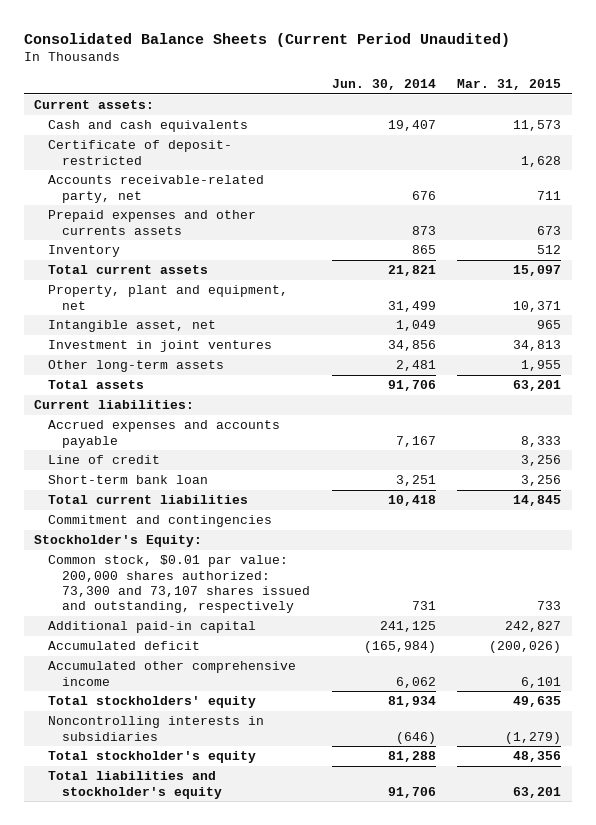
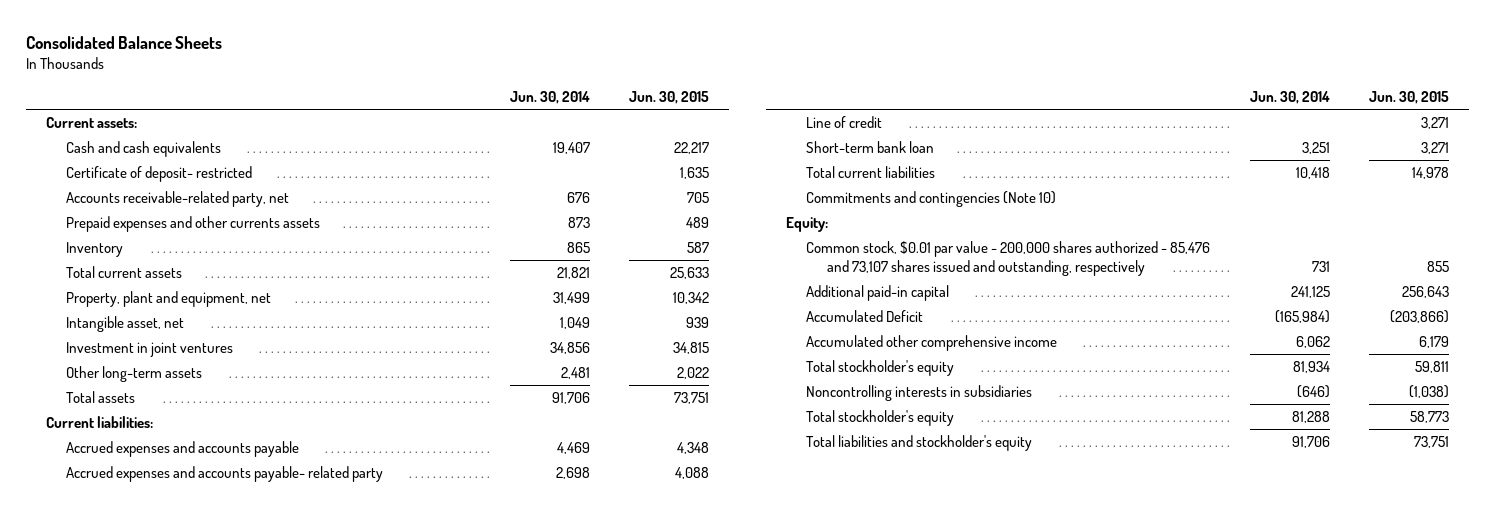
- Consolidated Balance Sheets (Current Period Unaudited)
+ Consolidated Balance Sheets
- | Jun. 30, 2014 | Mar. 31, 2015
+ | Jun. 30, 2014 | Jun. 30, 2015
- Accrued expenses and accounts payable | 7,167 | 8,333
+ Accrued expenses and accounts payable | 4,469 | 4,348
+ Accrued expenses and accounts payable- related party | 2,698 | 4,088
- Commitment and contingencies
- Stockholder's Equity:
- Common stock, $0.01 par value: 200,000 shares authorized: 73,300 and 73,107 shares issued and outstanding, respectively | 731 | 733
+ Commitments and contingencies (Note 10)
+ Equity:
+ Common stock, $0.01 par value - 200,000 shares authorized - 85,476 and 73,107 shares issued and outstanding, respectively | 731 | 855
- Accumulated deficit | (165,984) | (200,026)
+ Accumulated Deficit | (165,984) | (203,866)
- Total stockholders' equity | 81,934 | 49,635
+ Total stockholder's equity | 81,934 | 59,811

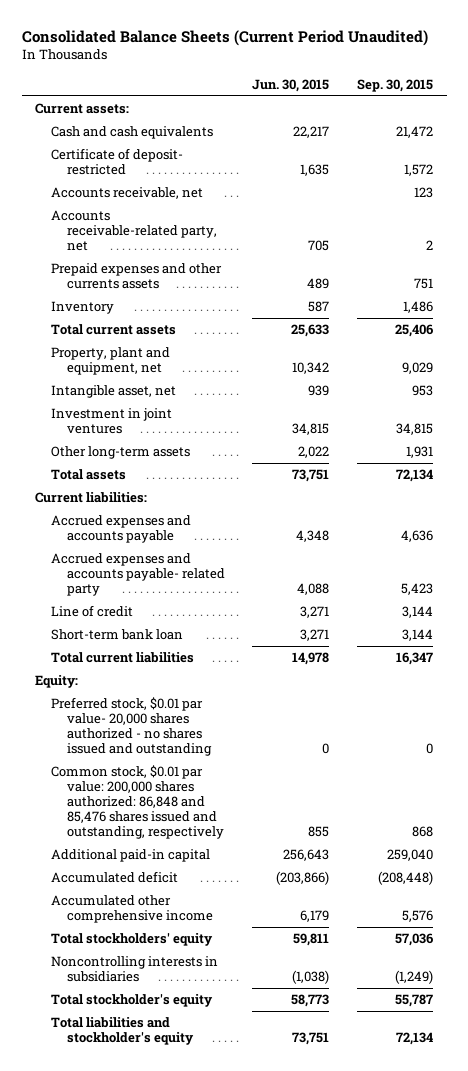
- Consolidated Balance Sheets
+ Consolidated Balance Sheets (Current Period Unaudited)
- | Jun. 30, 2014 | Jun. 30, 2015
+ | Jun. 30, 2015 | Sep. 30, 2015
+ Accounts receivable, net | | 123
- Commitments and contingencies (Note 10)
- Common stock, $0.01 par value - 200,000 shares authorized - 85,476 and 73,107 shares issued and outstanding, respectively | 731 | 855
+ Preferred stock, $0.01 par value- 20,000 shares authorized - no shares issued and outstanding | 0 | 0
+ Common stock, $0.01 par value: 200,000 shares authorized: 86,848 and 85,476 shares issued and outstanding, respectively | 855 | 868
- Accumulated Deficit | (165,984) | (203,866)
+ Accumulated deficit | (203,866) | (208,448)
- Total stockholder's equity | 81,934 | 59,811
+ Total stockholders' equity | 59,811 | 57,036

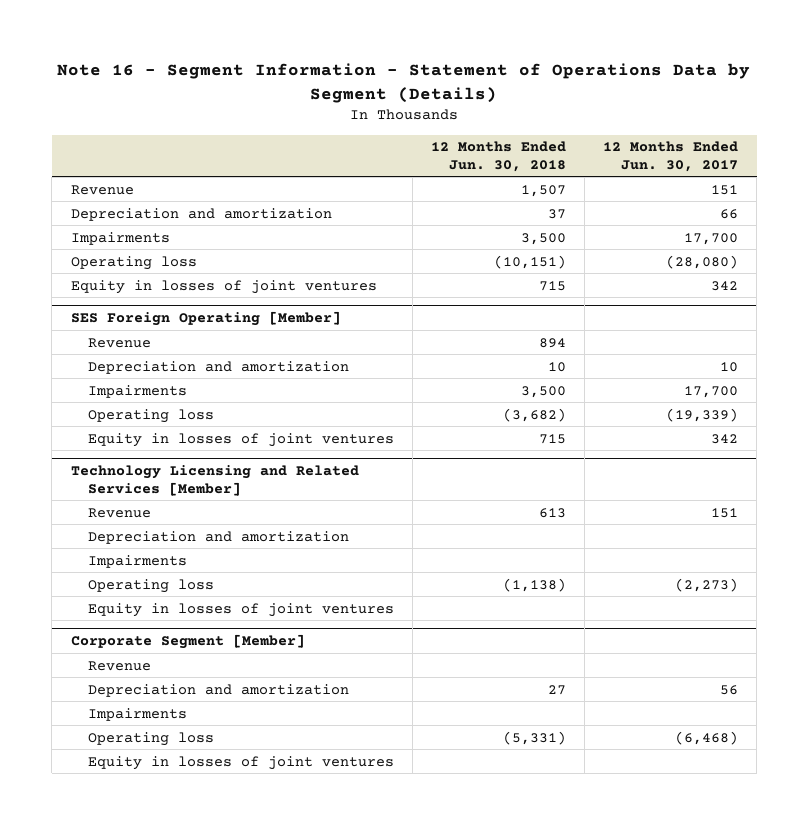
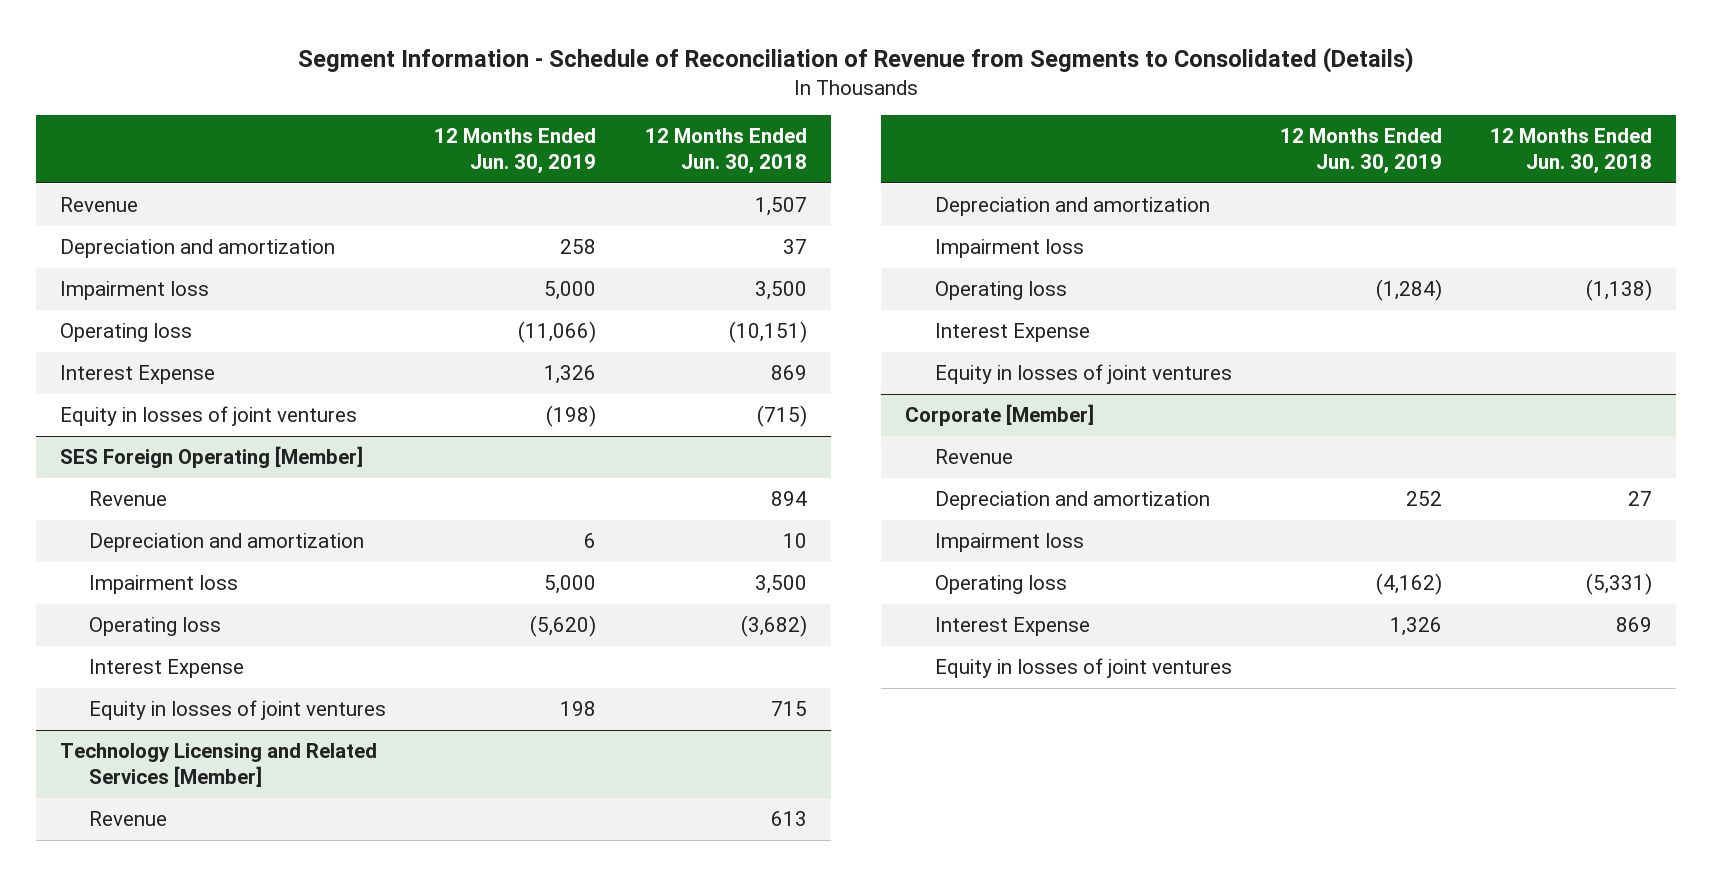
- Note 16 - Segment Information - Statement of Operations Data by Segment (Details)
+ Segment Information - Schedule of Reconciliation of Revenue from Segments to Consolidated (Details)
- | 12 Months Ended Jun. 30, 2018 | 12 Months Ended Jun. 30, 2017
+ | 12 Months Ended Jun. 30, 2019 | 12 Months Ended Jun. 30, 2018
- Impairments | 3,500 | 17,700
+ Impairment loss | 5,000 | 3,500
- Equity in losses of joint ventures | 715 | 342
+ Interest Expense | 1,326 | 869
+ Equity in losses of joint ventures | (198) | (715)
@ SES Foreign Operating [Member]
- Impairments | 3,500 | 17,700
+ Impairment loss | 5,000 | 3,500
+ Interest Expense
@ Technology Licensing and Related Services [Member]
- Impairments
+ Impairment loss
+ Interest Expense
- Corporate Segment [Member]
+ Corporate [Member]
- Impairments
+ Impairment loss
+ Interest Expense | 1,326 | 869

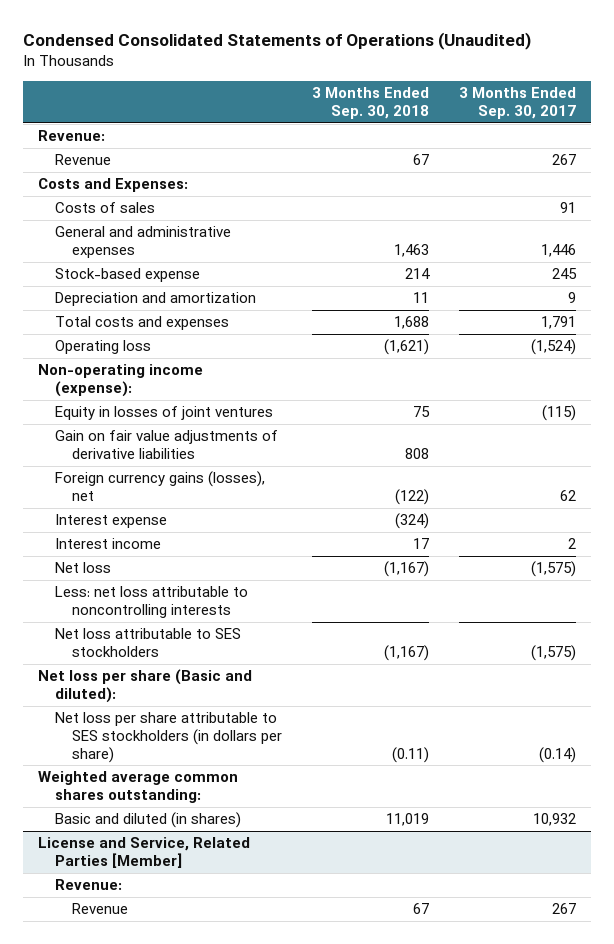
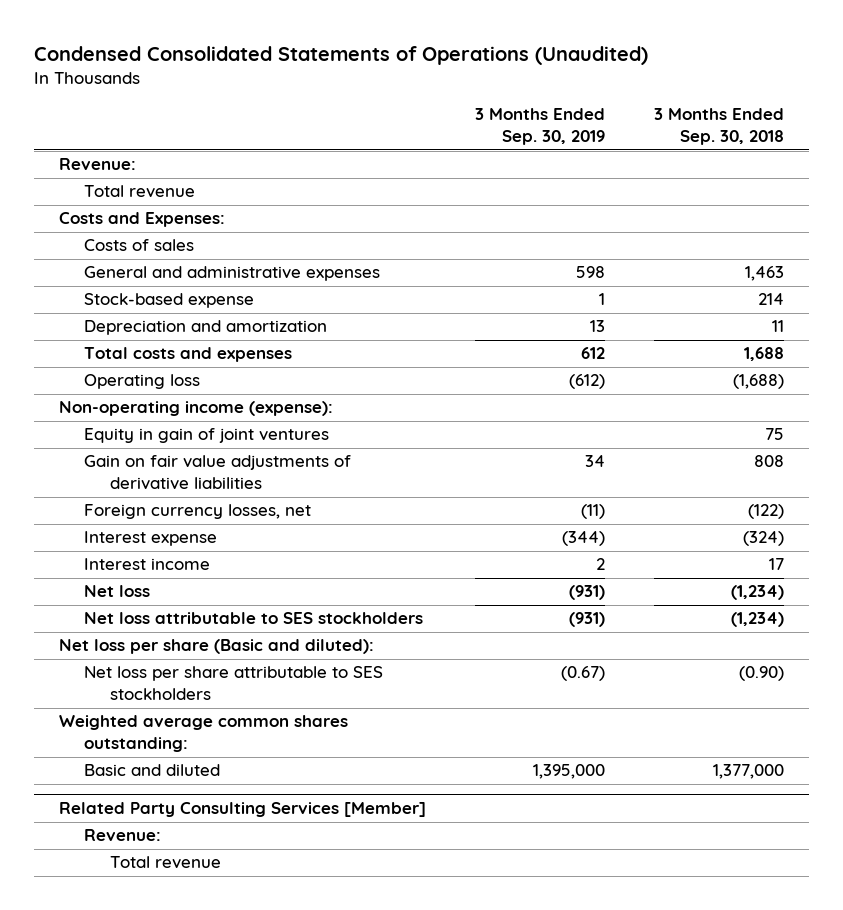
- | 3 Months Ended Sep. 30, 2018 | 3 Months Ended Sep. 30, 2017
+ | 3 Months Ended Sep. 30, 2019 | 3 Months Ended Sep. 30, 2018
- Revenue | 67 | 267
+ Total revenue
- Operating loss | (1,621) | (1,524)
+ Operating loss | (612) | (1,688)
- Equity in losses of joint ventures | 75 | (115)
+ Equity in gain of joint ventures | | 75
- Foreign currency gains (losses), net | (122) | 62
+ Foreign currency losses, net | (11) | (122)
- Net loss | (1,167) | (1,575)
- Less: net loss attributable to noncontrolling interests
- Net loss attributable to SES stockholders | (1,167) | (1,575)
+ Net loss | (931) | (1,234)
+ Net loss attributable to SES stockholders | (931) | (1,234)
- Net loss per share attributable to SES stockholders (in dollars per share) | (0.11) | (0.14)
+ Net loss per share attributable to SES stockholders | (0.67) | (0.90)
- Basic and diluted (in shares) | 11,019 | 10,932
- License and Service, Related Parties [Member]
+ Basic and diluted | 1,395,000 | 1,377,000
+ Related Party Consulting Services [Member]
- Revenue | 67 | 267
+ Total revenue

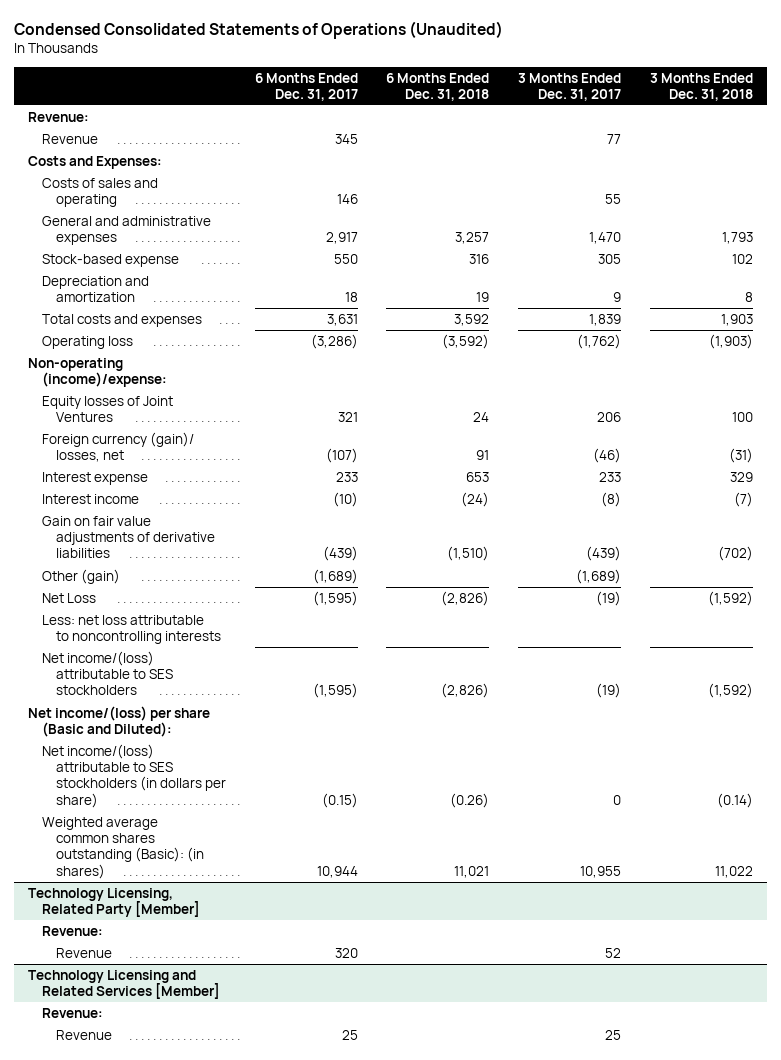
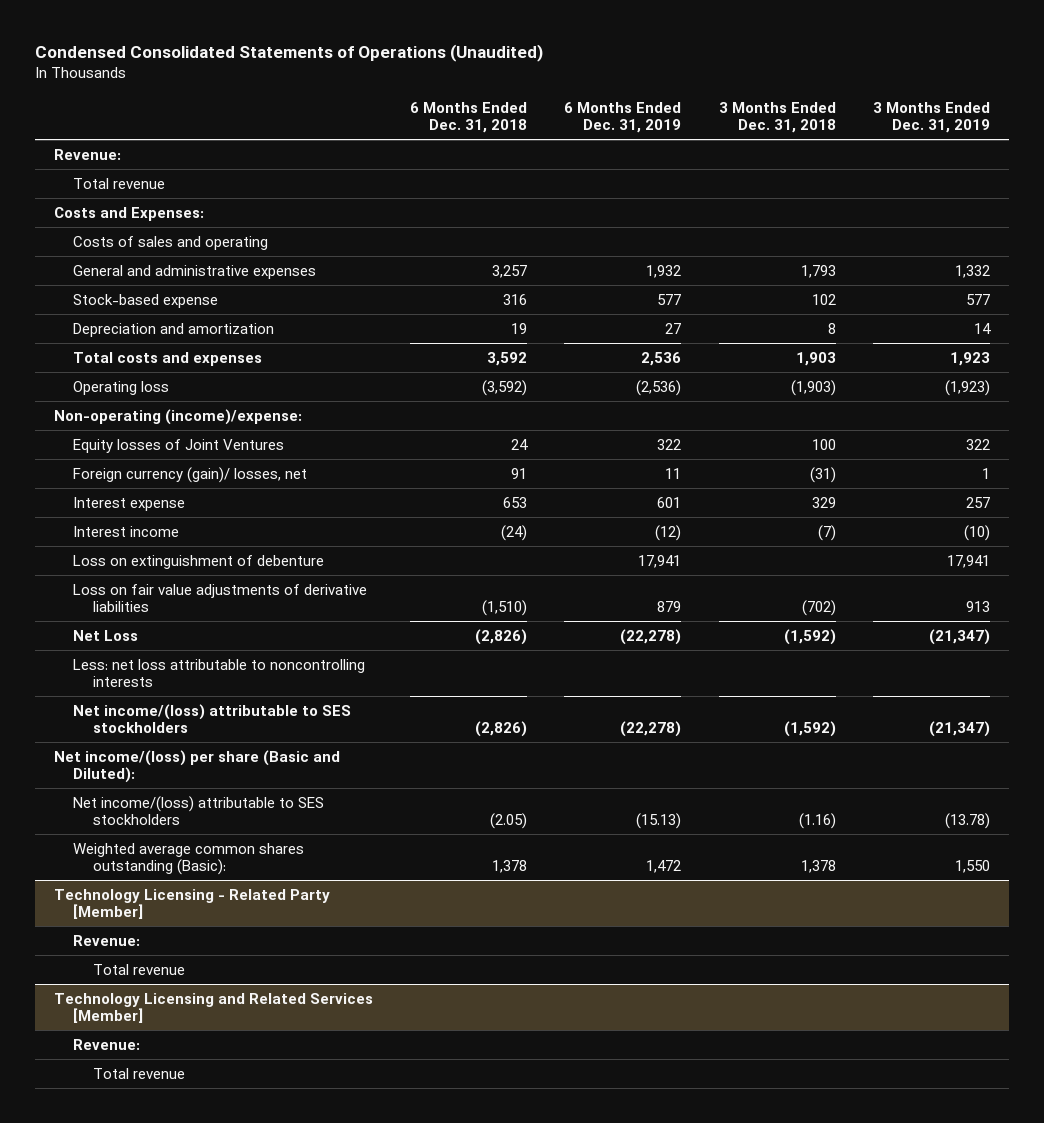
- | 6 Months Ended Dec. 31, 2017 | 6 Months Ended Dec. 31, 2018 | 3 Months Ended Dec. 31, 2017 | 3 Months Ended Dec. 31, 2018
+ | 6 Months Ended Dec. 31, 2018 | 6 Months Ended Dec. 31, 2019 | 3 Months Ended Dec. 31, 2018 | 3 Months Ended Dec. 31, 2019
- Revenue | 345 | | 77 |
+ Total revenue
- Gain on fair value adjustments of derivative liabilities | (439) | (1,510) | (439) | (702)
- Other (gain) | (1,689) | | (1,689) |
+ Loss on extinguishment of debenture | | 17,941 | | 17,941
+ Loss on fair value adjustments of derivative liabilities | (1,510) | 879 | (702) | 913
- Net income/(loss) attributable to SES stockholders (in dollars per share) | (0.15) | (0.26) | 0 | (0.14)
- Weighted average common shares outstanding (Basic): (in shares) | 10,944 | 11,021 | 10,955 | 11,022
- Technology Licensing, Related Party [Member]
+ Net income/(loss) attributable to SES stockholders | (2.05) | (15.13) | (1.16) | (13.78)
+ Weighted average common shares outstanding (Basic): | 1,378 | 1,472 | 1,378 | 1,550
+ Technology Licensing - Related Party [Member]
- Revenue | 320 | | 52 |
+ Total revenue
@ Technology Licensing and Related Services [Member]
- Revenue | 25 | | 25 |
+ Total revenue

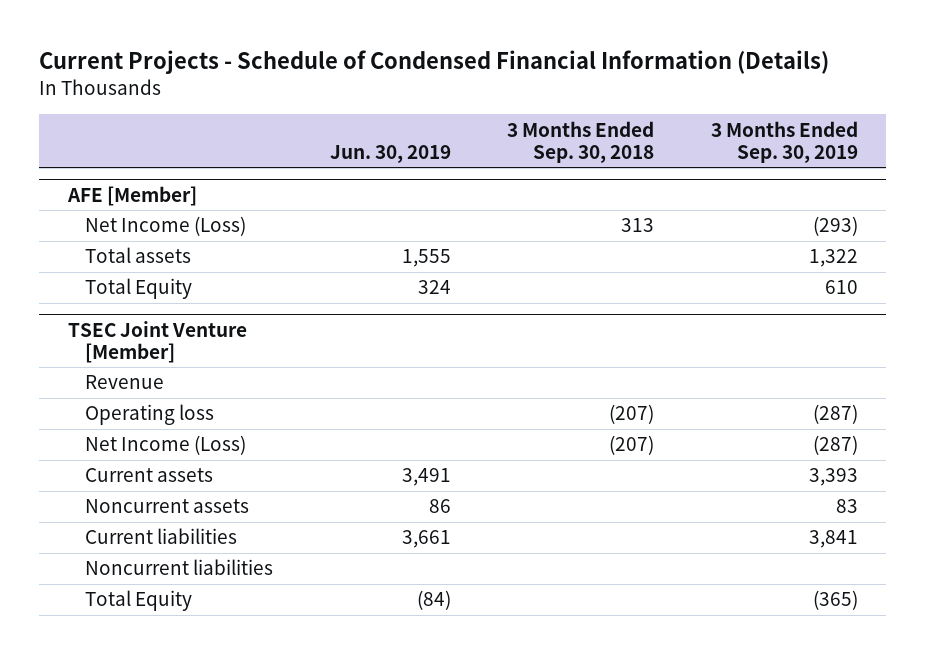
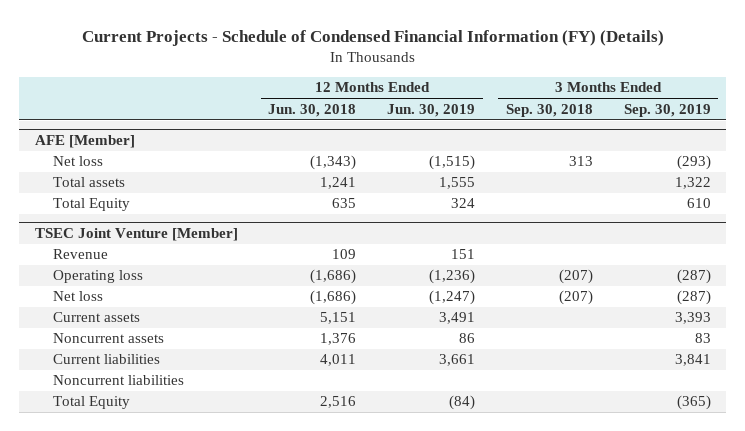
- Current Projects - Schedule of Condensed Financial Information (Details)
+ Current Projects - Schedule of Condensed Financial Information (FY) (Details)
- | Jun. 30, 2019 | 3 Months Ended Sep. 30, 2018 | 3 Months Ended Sep. 30, 2019
+ | 12 Months Ended Jun. 30, 2018 | 12 Months Ended Jun. 30, 2019 | 3 Months Ended Sep. 30, 2018 | 3 Months Ended Sep. 30, 2019
@ AFE [Member]
- Net Income (Loss) | | 313 | (293)
+ Net loss | (1,343) | (1,515) | 313 | (293)
@ TSEC Joint Venture [Member]
- Net Income (Loss) | | (207) | (287)
+ Net loss | (1,686) | (1,247) | (207) | (287)

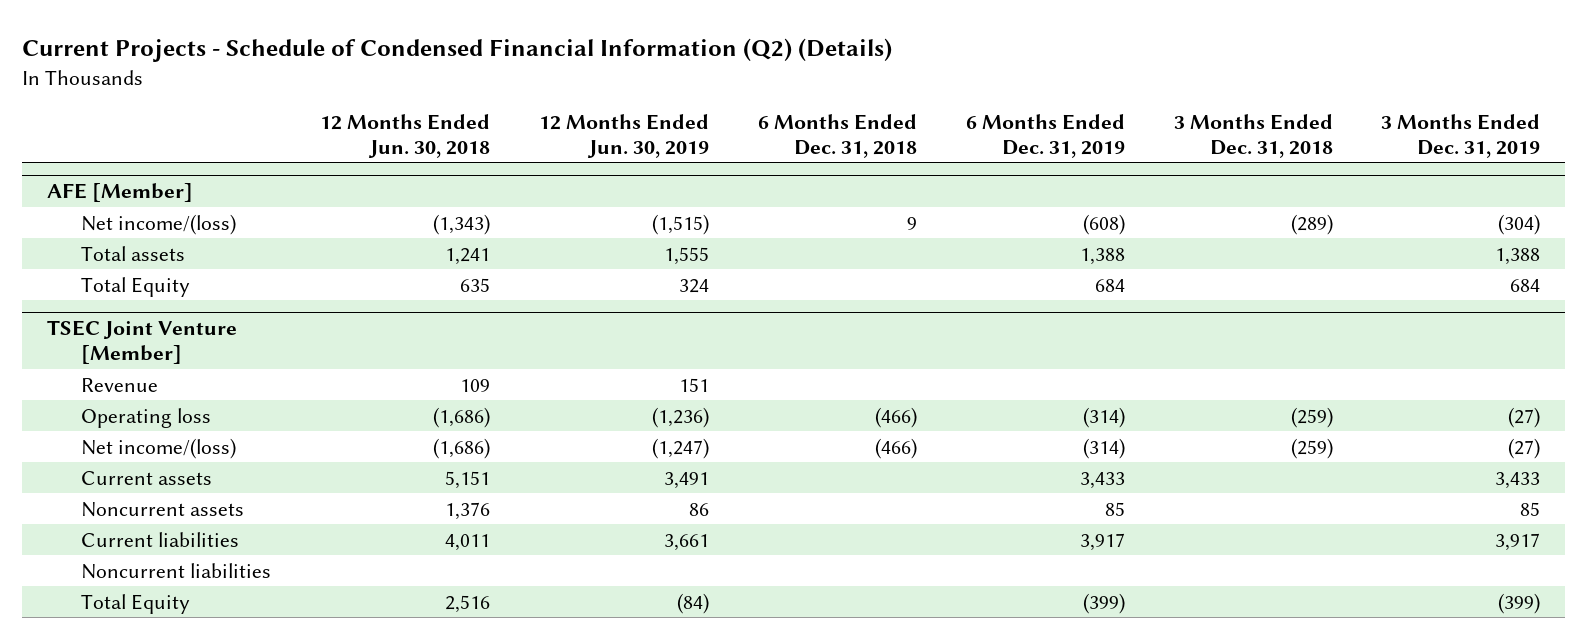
- Current Projects - Schedule of Condensed Financial Information (FY) (Details)
+ Current Projects - Schedule of Condensed Financial Information (Q2) (Details)
- | 12 Months Ended Jun. 30, 2018 | 12 Months Ended Jun. 30, 2019 | 3 Months Ended Sep. 30, 2018 | 3 Months Ended Sep. 30, 2019
+ | 12 Months Ended Jun. 30, 2018 | 12 Months Ended Jun. 30, 2019 | 6 Months Ended Dec. 31, 2018 | 6 Months Ended Dec. 31, 2019 | 3 Months Ended Dec. 31, 2018 | 3 Months Ended Dec. 31, 2019
@ AFE [Member]
- Net loss | (1,343) | (1,515) | 313 | (293)
+ Net income/(loss) | (1,343) | (1,515) | 9 | (608) | (289) | (304)
@ TSEC Joint Venture [Member]
- Net loss | (1,686) | (1,247) | (207) | (287)
+ Net income/(loss) | (1,686) | (1,247) | (466) | (314) | (259) | (27)

